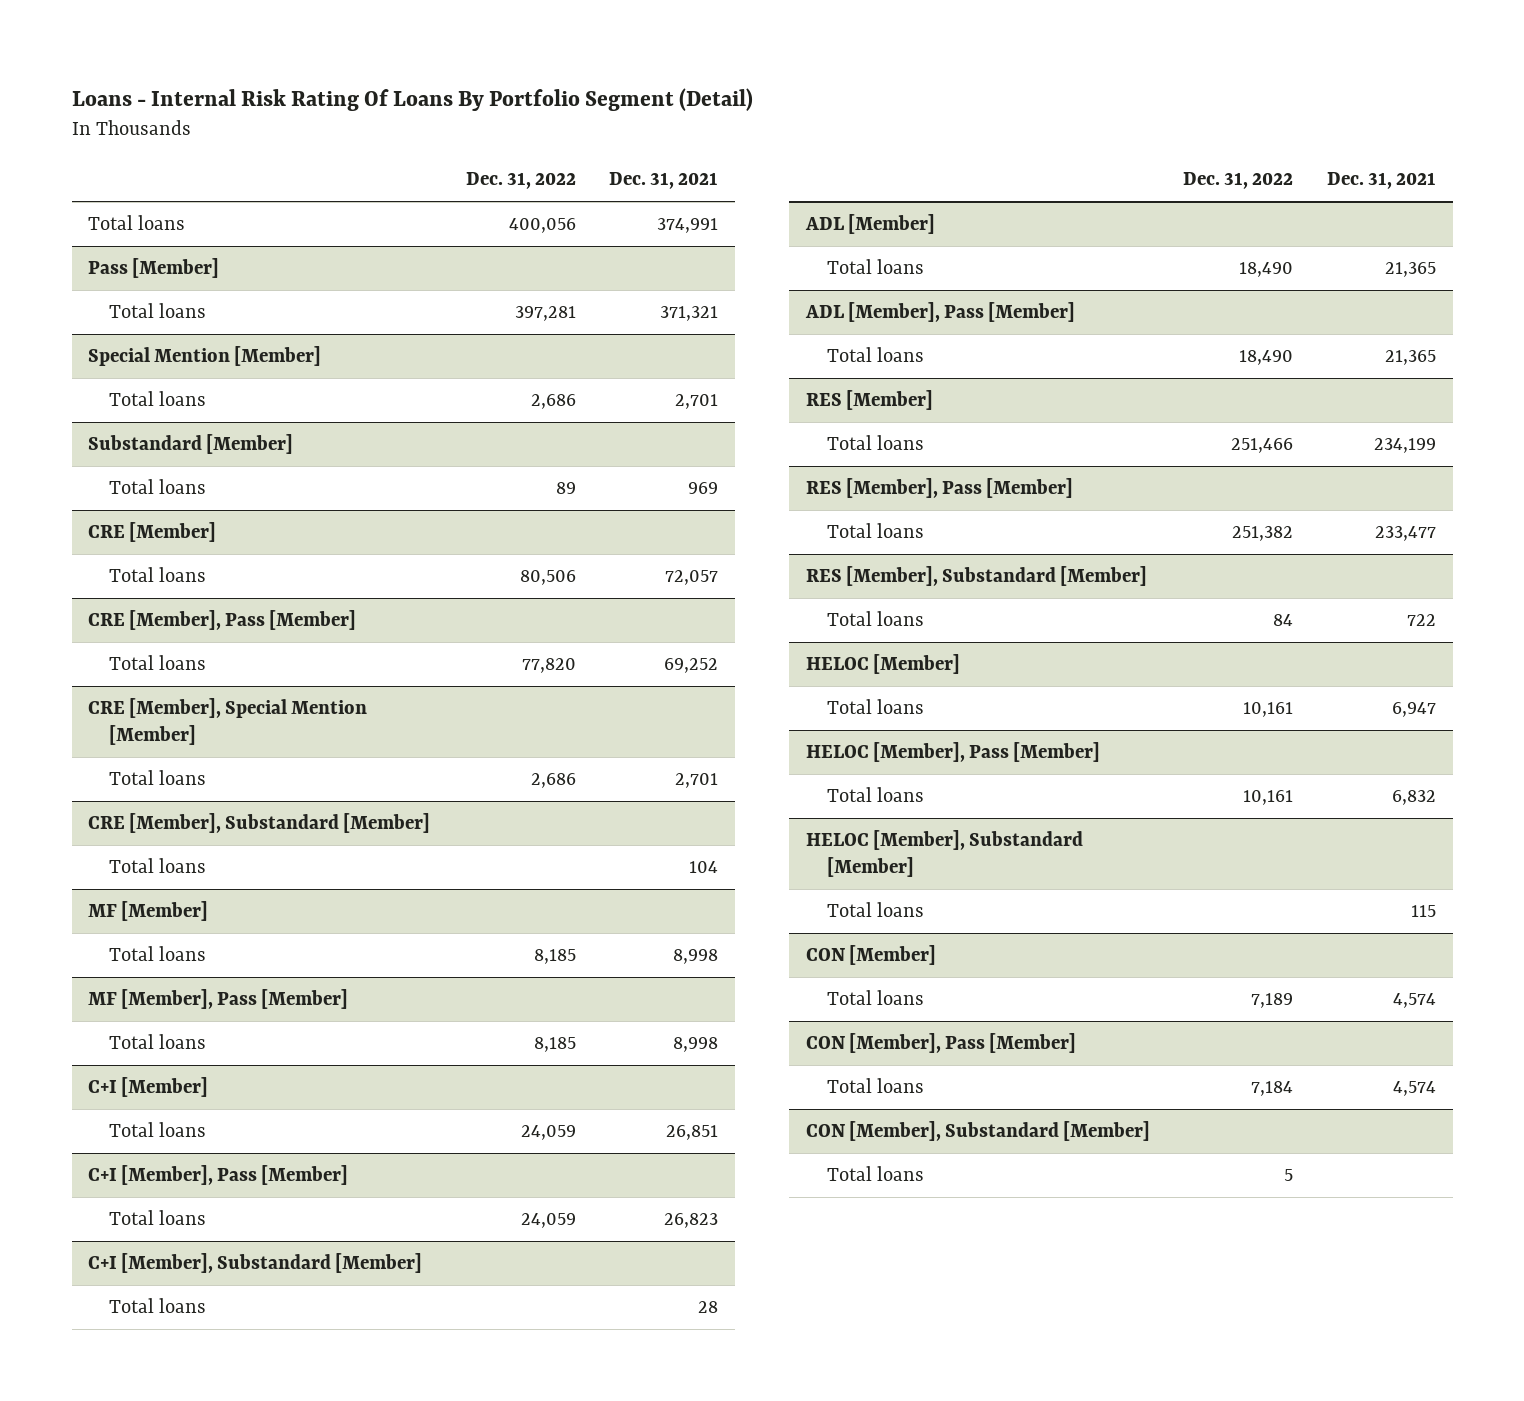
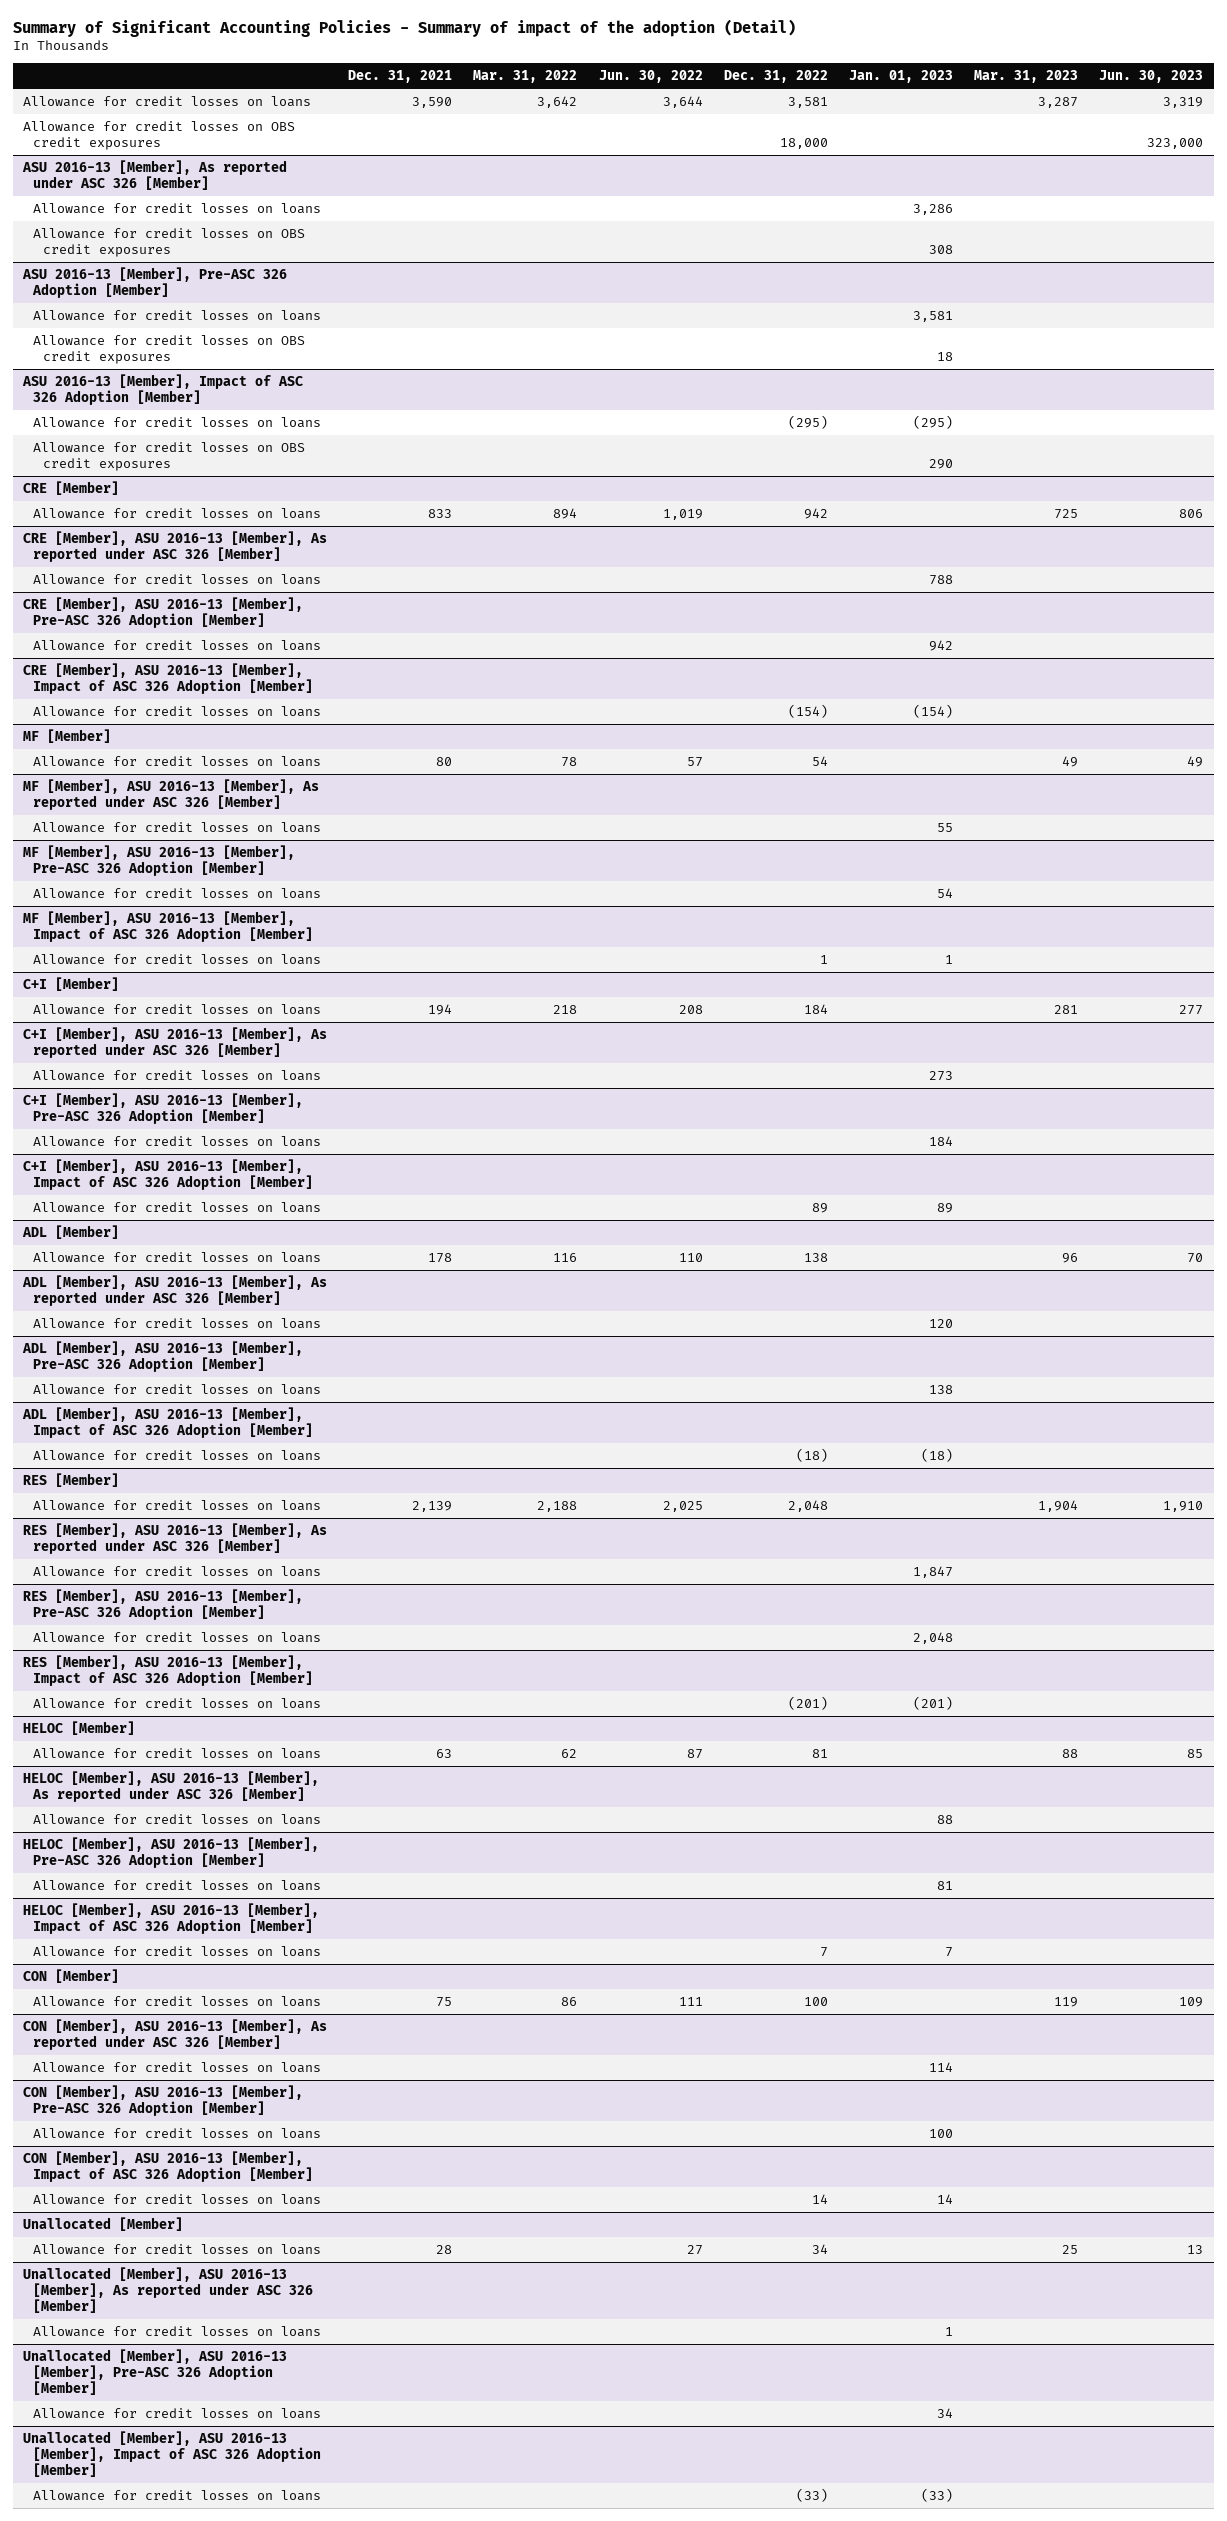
- Loans - Internal Risk Rating Of Loans By Portfolio Segment (Detail)
+ Summary of Significant Accounting Policies - Summary of impact of the adoption (Detail)
- | Dec. 31, 2022 | Dec. 31, 2021
+ | Dec. 31, 2021 | Mar. 31, 2022 | Jun. 30, 2022 | Dec. 31, 2022 | Jan. 01, 2023 | Mar. 31, 2023 | Jun. 30, 2023
- Total loans | 400,056 | 374,991
- Pass [Member]
- Total loans | 397,281 | 371,321
- Special Mention [Member]
- Total loans | 2,686 | 2,701
- Substandard [Member]
- Total loans | 89 | 969
+ Allowance for credit losses on loans | 3,590 | 3,642 | 3,644 | 3,581 | | 3,287 | 3,319
+ Allowance for credit losses on OBS credit exposures | | | | 18,000 | | | 323,000
+ ASU 2016-13 [Member], As reported under ASC 326 [Member]
+ Allowance for credit losses on loans | | | | | 3,286 | |
+ Allowance for credit losses on OBS credit exposures | | | | | 308 | |
+ ASU 2016-13 [Member], Pre-ASC 326 Adoption [Member]
+ Allowance for credit losses on loans | | | | | 3,581 | |
+ Allowance for credit losses on OBS credit exposures | | | | | 18 | |
+ ASU 2016-13 [Member], Impact of ASC 326 Adoption [Member]
+ Allowance for credit losses on loans | | | | (295) | (295) | |
+ Allowance for credit losses on OBS credit exposures | | | | | 290 | |
@ CRE [Member]
- Total loans | 80,506 | 72,057
- CRE [Member], Pass [Member]
- Total loans | 77,820 | 69,252
- CRE [Member], Special Mention [Member]
- Total loans | 2,686 | 2,701
- CRE [Member], Substandard [Member]
- Total loans | | 104
@ CRE [Member]
+ Allowance for credit losses on loans | 833 | 894 | 1,019 | 942 | | 725 | 806
+ CRE [Member], ASU 2016-13 [Member], As reported under ASC 326 [Member]
+ Allowance for credit losses on loans | | | | | 788 | |
+ CRE [Member], ASU 2016-13 [Member], Pre-ASC 326 Adoption [Member]
+ Allowance for credit losses on loans | | | | | 942 | |
+ CRE [Member], ASU 2016-13 [Member], Impact of ASC 326 Adoption [Member]
+ Allowance for credit losses on loans | | | | (154) | (154) | |
@ MF [Member]
- Total loans | 8,185 | 8,998
- MF [Member], Pass [Member]
- Total loans | 8,185 | 8,998
@ MF [Member]
+ Allowance for credit losses on loans | 80 | 78 | 57 | 54 | | 49 | 49
+ MF [Member], ASU 2016-13 [Member], As reported under ASC 326 [Member]
+ Allowance for credit losses on loans | | | | | 55 | |
+ MF [Member], ASU 2016-13 [Member], Pre-ASC 326 Adoption [Member]
+ Allowance for credit losses on loans | | | | | 54 | |
+ MF [Member], ASU 2016-13 [Member], Impact of ASC 326 Adoption [Member]
+ Allowance for credit losses on loans | | | | 1 | 1 | |
@ C+I [Member]
- Total loans | 24,059 | 26,851
- C+I [Member], Pass [Member]
- Total loans | 24,059 | 26,823
- C+I [Member], Substandard [Member]
- Total loans | | 28
@ C+I [Member]
+ Allowance for credit losses on loans | 194 | 218 | 208 | 184 | | 281 | 277
+ C+I [Member], ASU 2016-13 [Member], As reported under ASC 326 [Member]
+ Allowance for credit losses on loans | | | | | 273 | |
+ C+I [Member], ASU 2016-13 [Member], Pre-ASC 326 Adoption [Member]
+ Allowance for credit losses on loans | | | | | 184 | |
+ C+I [Member], ASU 2016-13 [Member], Impact of ASC 326 Adoption [Member]
+ Allowance for credit losses on loans | | | | 89 | 89 | |
@ ADL [Member]
- Total loans | 18,490 | 21,365
- ADL [Member], Pass [Member]
- Total loans | 18,490 | 21,365
@ ADL [Member]
+ Allowance for credit losses on loans | 178 | 116 | 110 | 138 | | 96 | 70
+ ADL [Member], ASU 2016-13 [Member], As reported under ASC 326 [Member]
+ Allowance for credit losses on loans | | | | | 120 | |
+ ADL [Member], ASU 2016-13 [Member], Pre-ASC 326 Adoption [Member]
+ Allowance for credit losses on loans | | | | | 138 | |
+ ADL [Member], ASU 2016-13 [Member], Impact of ASC 326 Adoption [Member]
+ Allowance for credit losses on loans | | | | (18) | (18) | |
@ RES [Member]
- Total loans | 251,466 | 234,199
- RES [Member], Pass [Member]
- Total loans | 251,382 | 233,477
- RES [Member], Substandard [Member]
- Total loans | 84 | 722
@ RES [Member]
+ Allowance for credit losses on loans | 2,139 | 2,188 | 2,025 | 2,048 | | 1,904 | 1,910
+ RES [Member], ASU 2016-13 [Member], As reported under ASC 326 [Member]
+ Allowance for credit losses on loans | | | | | 1,847 | |
+ RES [Member], ASU 2016-13 [Member], Pre-ASC 326 Adoption [Member]
+ Allowance for credit losses on loans | | | | | 2,048 | |
+ RES [Member], ASU 2016-13 [Member], Impact of ASC 326 Adoption [Member]
+ Allowance for credit losses on loans | | | | (201) | (201) | |
@ HELOC [Member]
- Total loans | 10,161 | 6,947
- HELOC [Member], Pass [Member]
- Total loans | 10,161 | 6,832
- HELOC [Member], Substandard [Member]
- Total loans | | 115
@ HELOC [Member]
+ Allowance for credit losses on loans | 63 | 62 | 87 | 81 | | 88 | 85
+ HELOC [Member], ASU 2016-13 [Member], As reported under ASC 326 [Member]
+ Allowance for credit losses on loans | | | | | 88 | |
+ HELOC [Member], ASU 2016-13 [Member], Pre-ASC 326 Adoption [Member]
+ Allowance for credit losses on loans | | | | | 81 | |
+ HELOC [Member], ASU 2016-13 [Member], Impact of ASC 326 Adoption [Member]
+ Allowance for credit losses on loans | | | | 7 | 7 | |
@ CON [Member]
- Total loans | 7,189 | 4,574
- CON [Member], Pass [Member]
- Total loans | 7,184 | 4,574
- CON [Member], Substandard [Member]
- Total loans | 5 |
@ CON [Member]
+ Allowance for credit losses on loans | 75 | 86 | 111 | 100 | | 119 | 109
+ CON [Member], ASU 2016-13 [Member], As reported under ASC 326 [Member]
+ Allowance for credit losses on loans | | | | | 114 | |
+ CON [Member], ASU 2016-13 [Member], Pre-ASC 326 Adoption [Member]
+ Allowance for credit losses on loans | | | | | 100 | |
+ CON [Member], ASU 2016-13 [Member], Impact of ASC 326 Adoption [Member]
+ Allowance for credit losses on loans | | | | 14 | 14 | |
+ Unallocated [Member]
+ Allowance for credit losses on loans | 28 | | 27 | 34 | | 25 | 13
+ Unallocated [Member], ASU 2016-13 [Member], As reported under ASC 326 [Member]
+ Allowance for credit losses on loans | | | | | 1 | |
+ Unallocated [Member], ASU 2016-13 [Member], Pre-ASC 326 Adoption [Member]
+ Allowance for credit losses on loans | | | | | 34 | |
+ Unallocated [Member], ASU 2016-13 [Member], Impact of ASC 326 Adoption [Member]
+ Allowance for credit losses on loans | | | | (33) | (33) | |

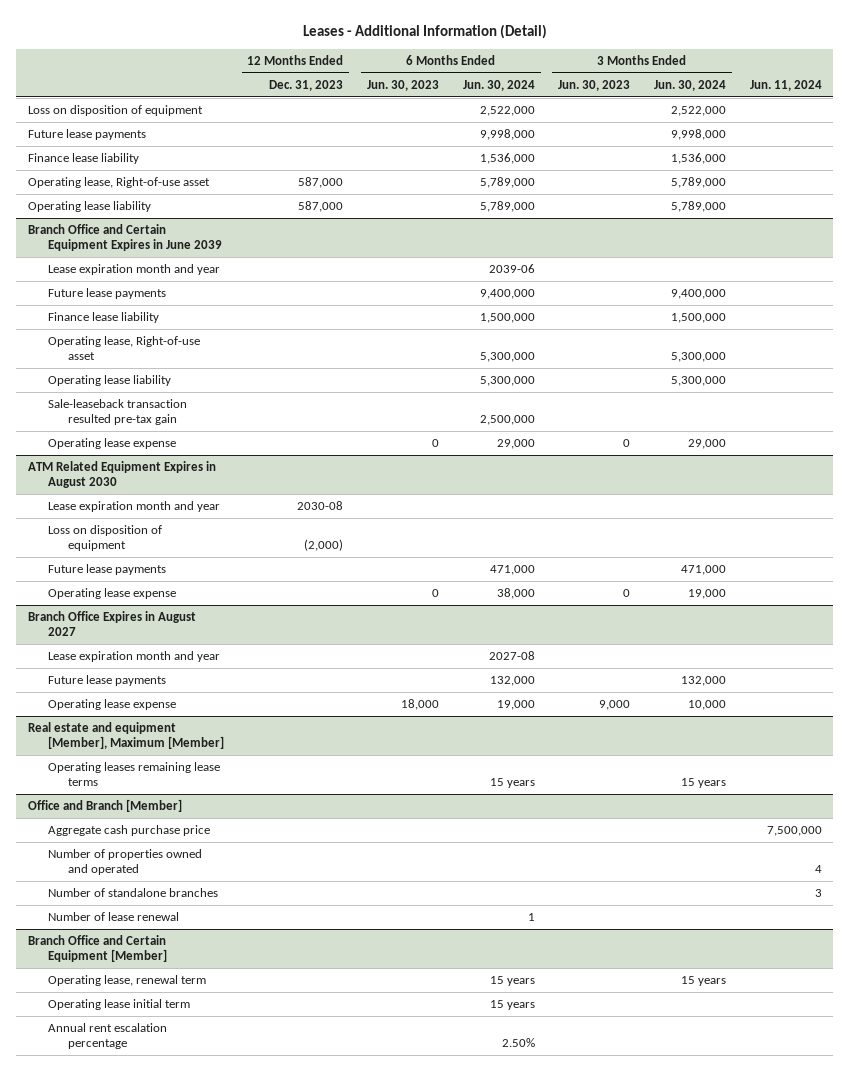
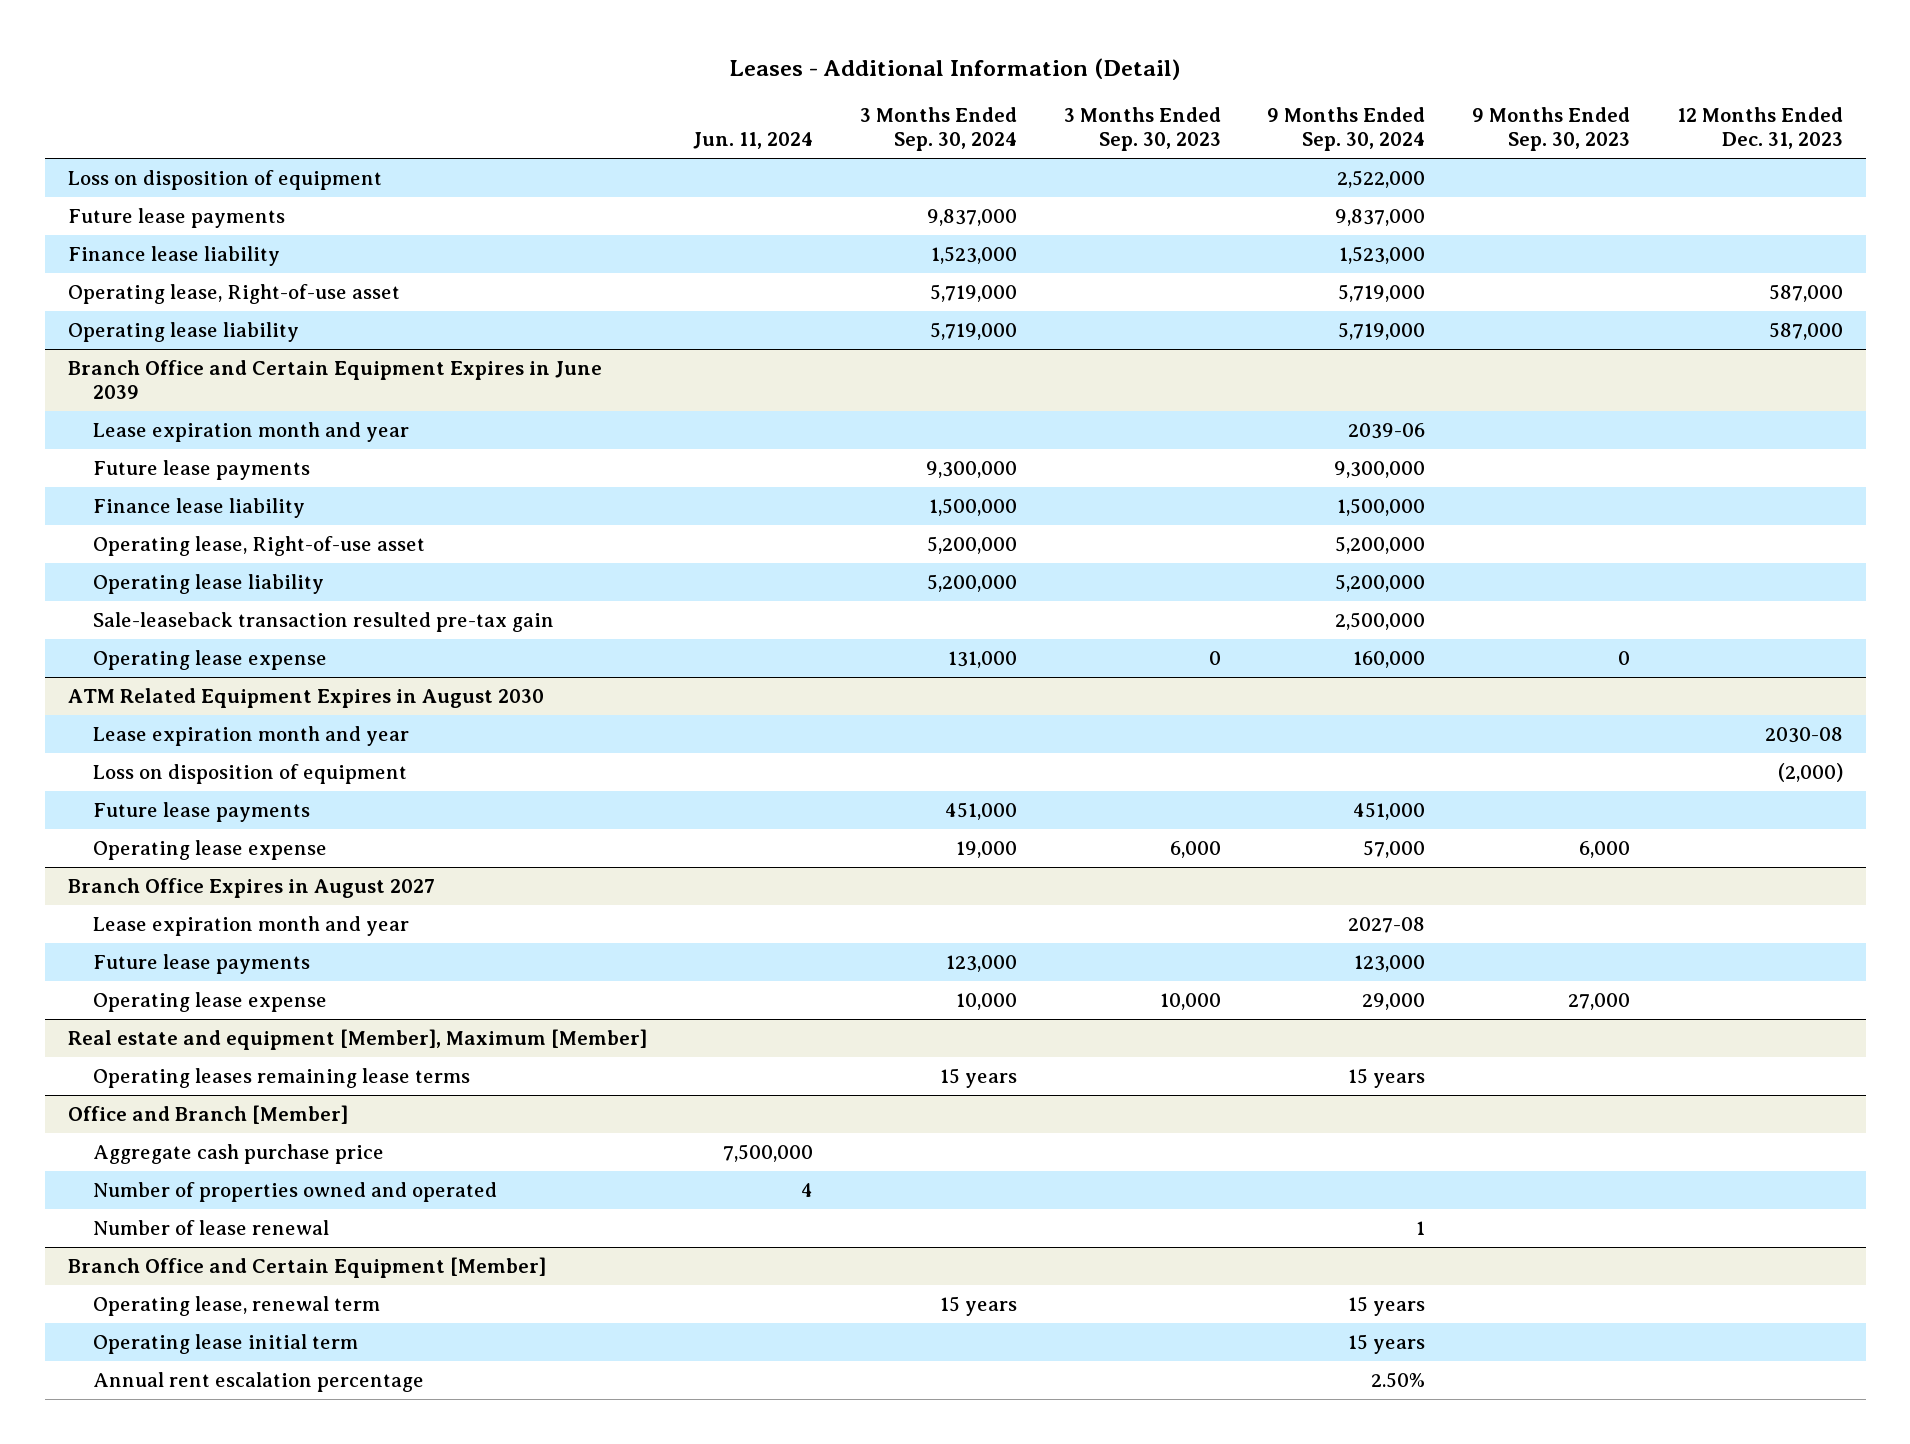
- | 12 Months Ended Dec. 31, 2023 | 6 Months Ended Jun. 30, 2023 | 6 Months Ended Jun. 30, 2024 | 3 Months Ended Jun. 30, 2023 | 3 Months Ended Jun. 30, 2024 | Jun. 11, 2024
+ | Jun. 11, 2024 | 3 Months Ended Sep. 30, 2024 | 3 Months Ended Sep. 30, 2023 | 9 Months Ended Sep. 30, 2024 | 9 Months Ended Sep. 30, 2023 | 12 Months Ended Dec. 31, 2023
@ Office and Branch [Member]
- Number of standalone branches | | | | | | 3

